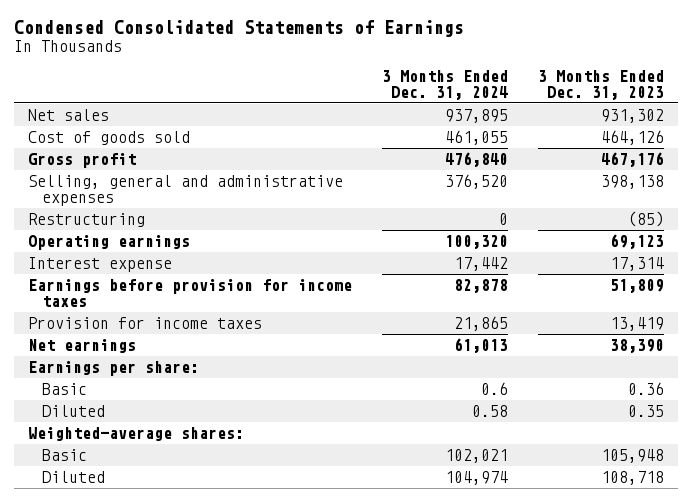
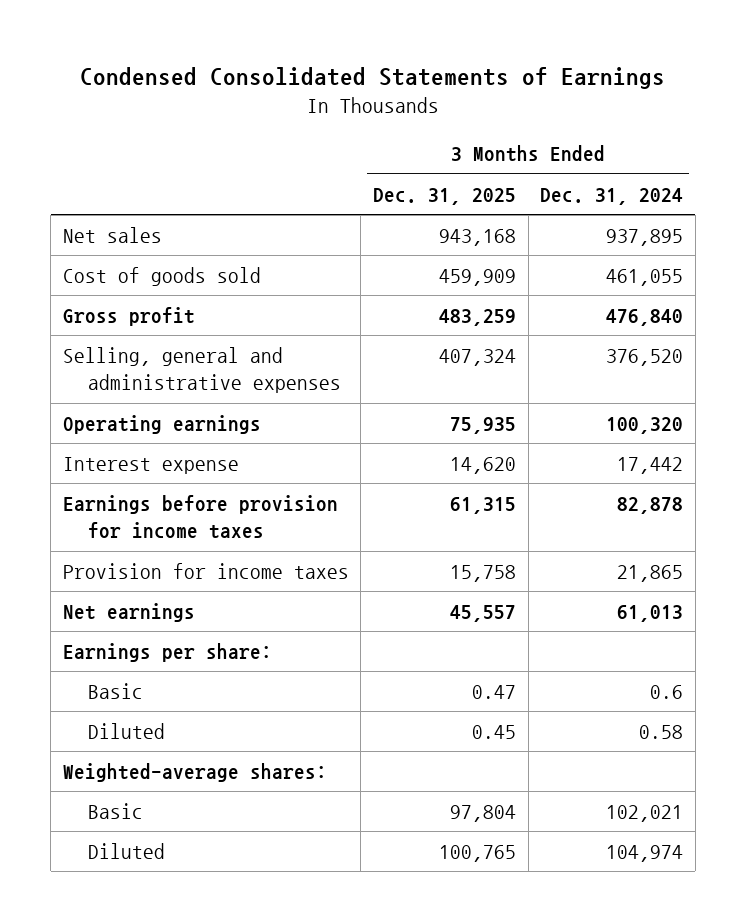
- | 3 Months Ended Dec. 31, 2024 | 3 Months Ended Dec. 31, 2023
+ | 3 Months Ended Dec. 31, 2025 | 3 Months Ended Dec. 31, 2024
- Restructuring | 0 | (85)

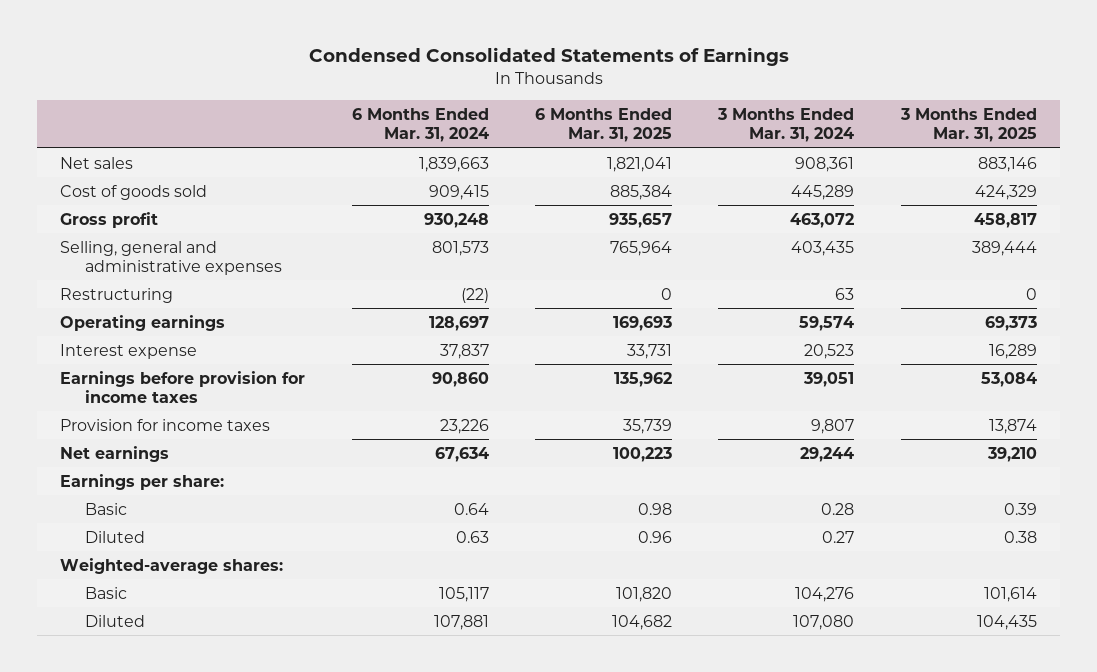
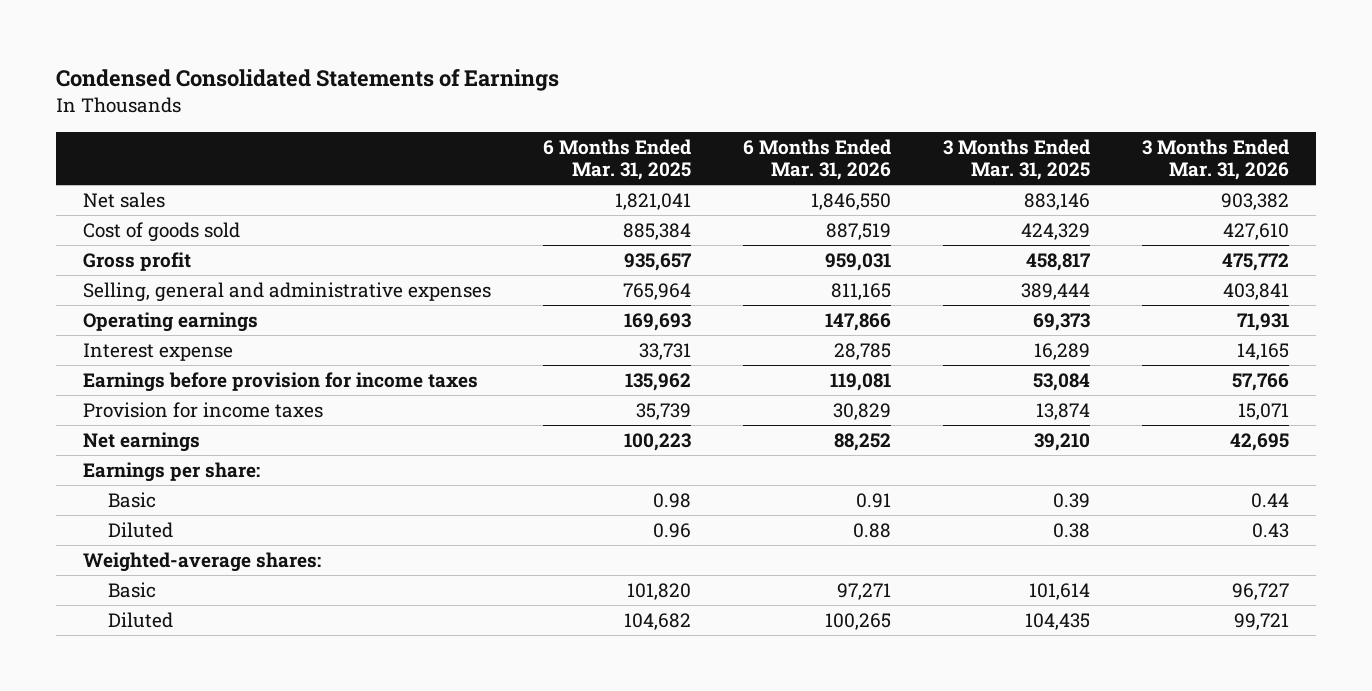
- | 6 Months Ended Mar. 31, 2024 | 6 Months Ended Mar. 31, 2025 | 3 Months Ended Mar. 31, 2024 | 3 Months Ended Mar. 31, 2025
+ | 6 Months Ended Mar. 31, 2025 | 6 Months Ended Mar. 31, 2026 | 3 Months Ended Mar. 31, 2025 | 3 Months Ended Mar. 31, 2026
- Restructuring | (22) | 0 | 63 | 0

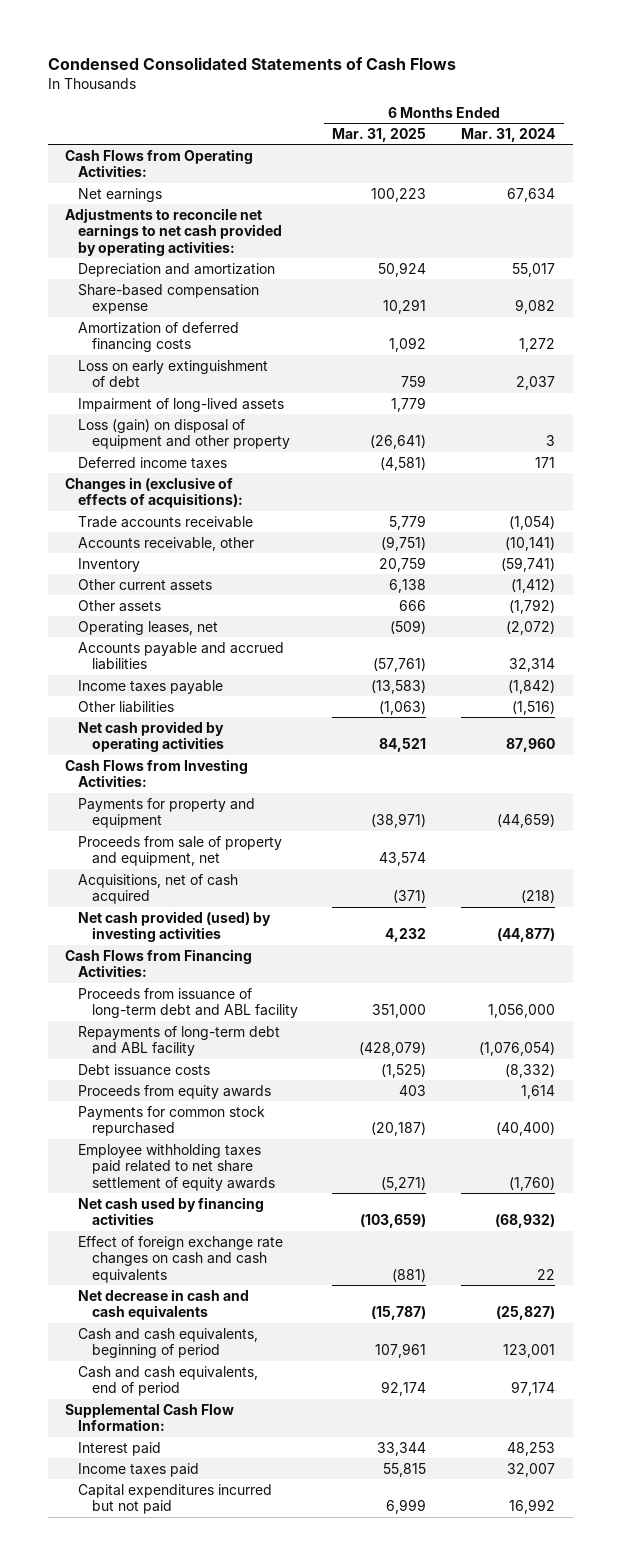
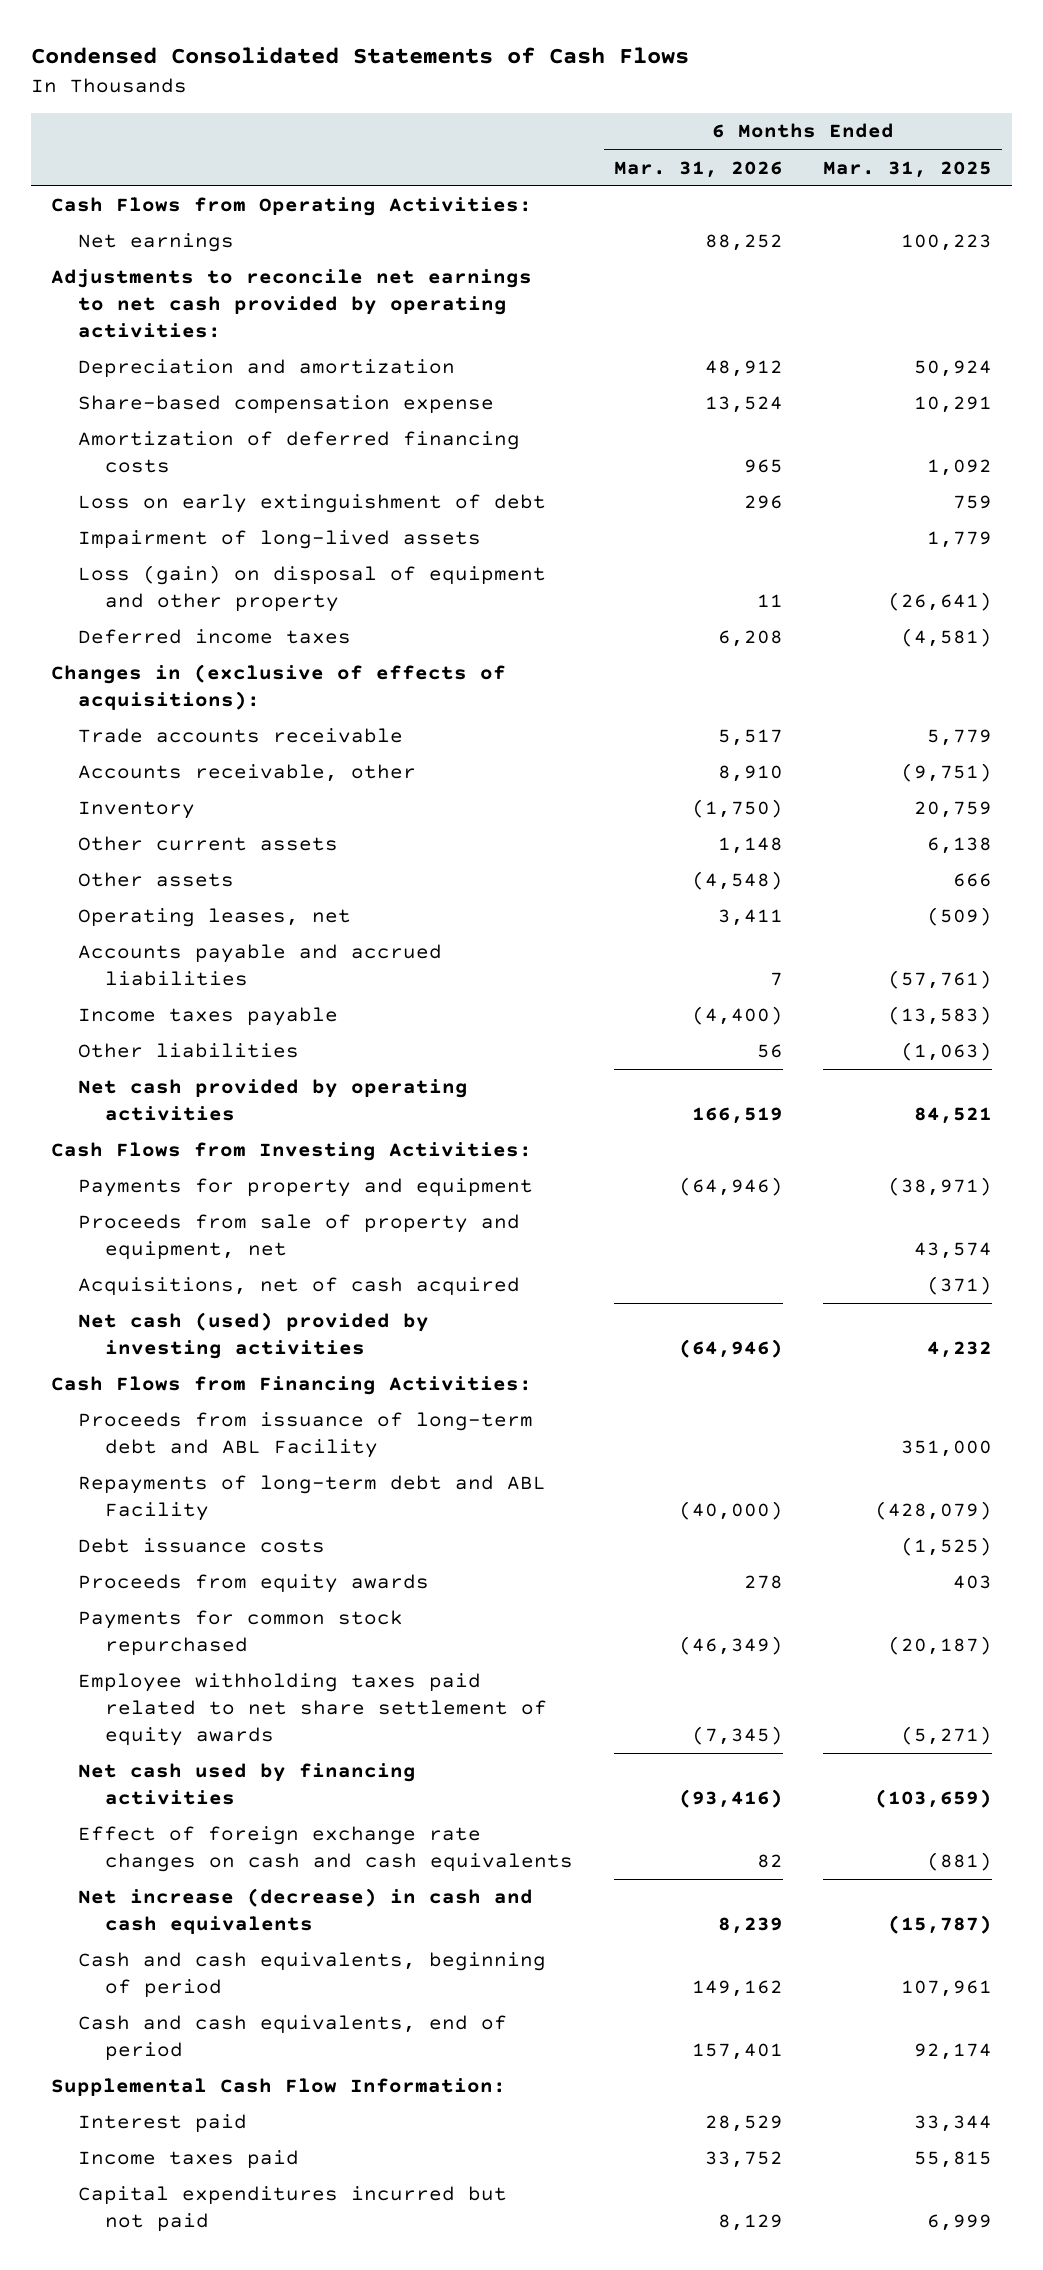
- | 6 Months Ended Mar. 31, 2025 | 6 Months Ended Mar. 31, 2024
+ | 6 Months Ended Mar. 31, 2026 | 6 Months Ended Mar. 31, 2025
- Net cash provided (used) by investing activities | 4,232 | (44,877)
+ Net cash (used) provided by investing activities | (64,946) | 4,232
- Proceeds from issuance of long-term debt and ABL facility | 351,000 | 1,056,000
- Repayments of long-term debt and ABL facility | (428,079) | (1,076,054)
+ Proceeds from issuance of long-term debt and ABL Facility | | 351,000
+ Repayments of long-term debt and ABL Facility | (40,000) | (428,079)
- Net decrease in cash and cash equivalents | (15,787) | (25,827)
+ Net increase (decrease) in cash and cash equivalents | 8,239 | (15,787)

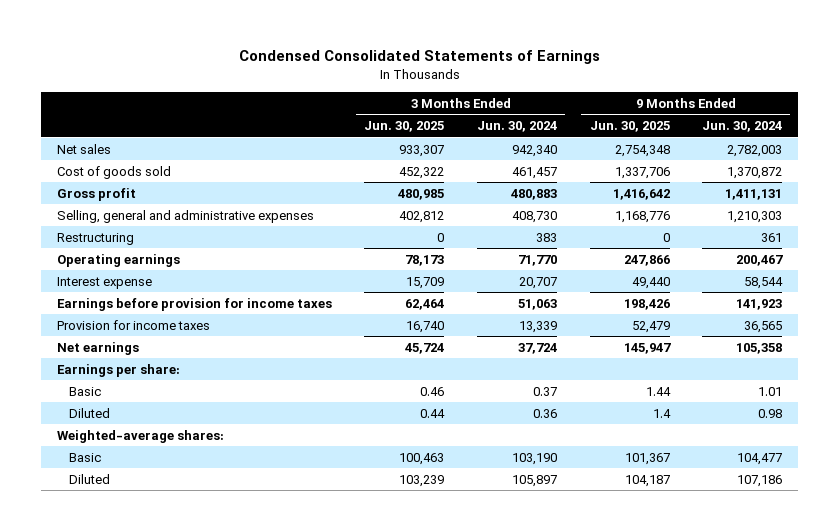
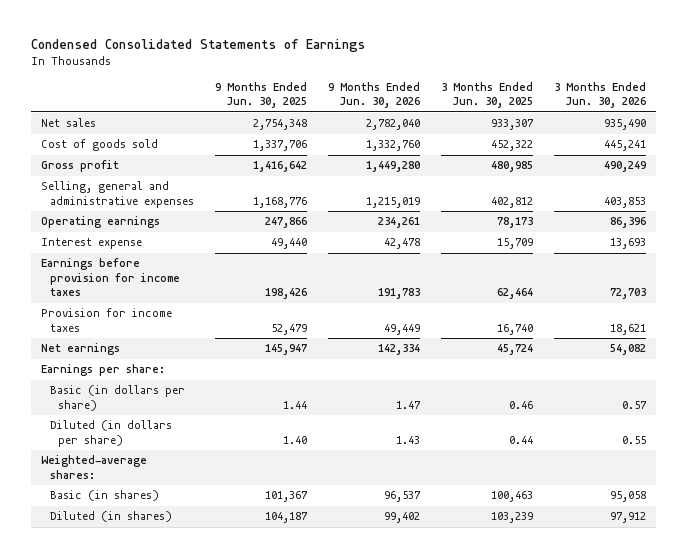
- | 3 Months Ended Jun. 30, 2025 | 3 Months Ended Jun. 30, 2024 | 9 Months Ended Jun. 30, 2025 | 9 Months Ended Jun. 30, 2024
+ | 9 Months Ended Jun. 30, 2025 | 9 Months Ended Jun. 30, 2026 | 3 Months Ended Jun. 30, 2025 | 3 Months Ended Jun. 30, 2026
- Restructuring | 0 | 383 | 0 | 361
- Basic | 0.46 | 0.37 | 1.44 | 1.01
- Diluted | 0.44 | 0.36 | 1.4 | 0.98
+ Basic (in dollars per share) | 1.44 | 1.47 | 0.46 | 0.57
+ Diluted (in dollars per share) | 1.40 | 1.43 | 0.44 | 0.55
- Basic | 100,463 | 103,190 | 101,367 | 104,477
- Diluted | 103,239 | 105,897 | 104,187 | 107,186
+ Basic (in shares) | 101,367 | 96,537 | 100,463 | 95,058
+ Diluted (in shares) | 104,187 | 99,402 | 103,239 | 97,912

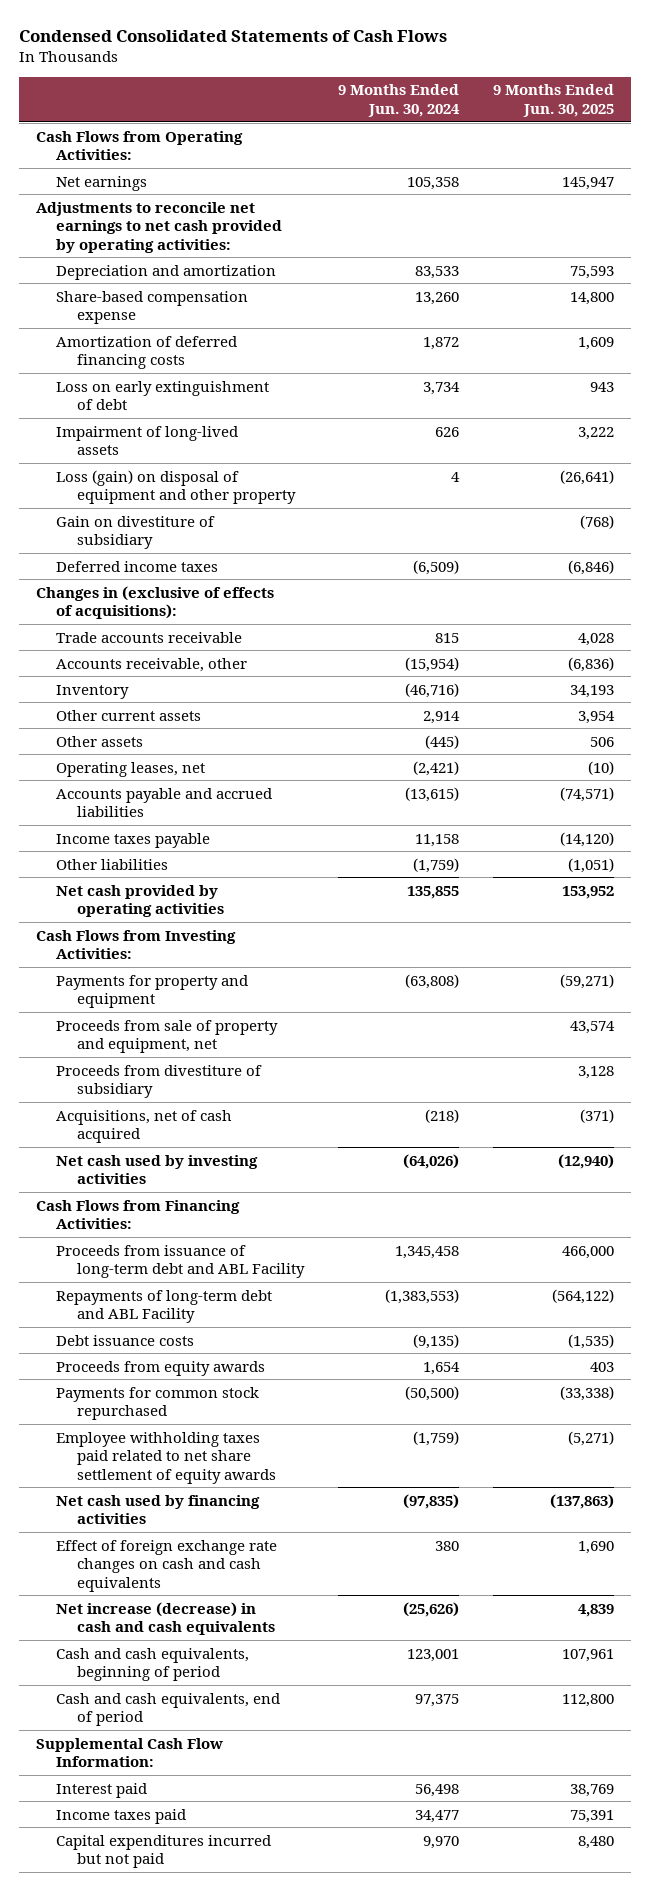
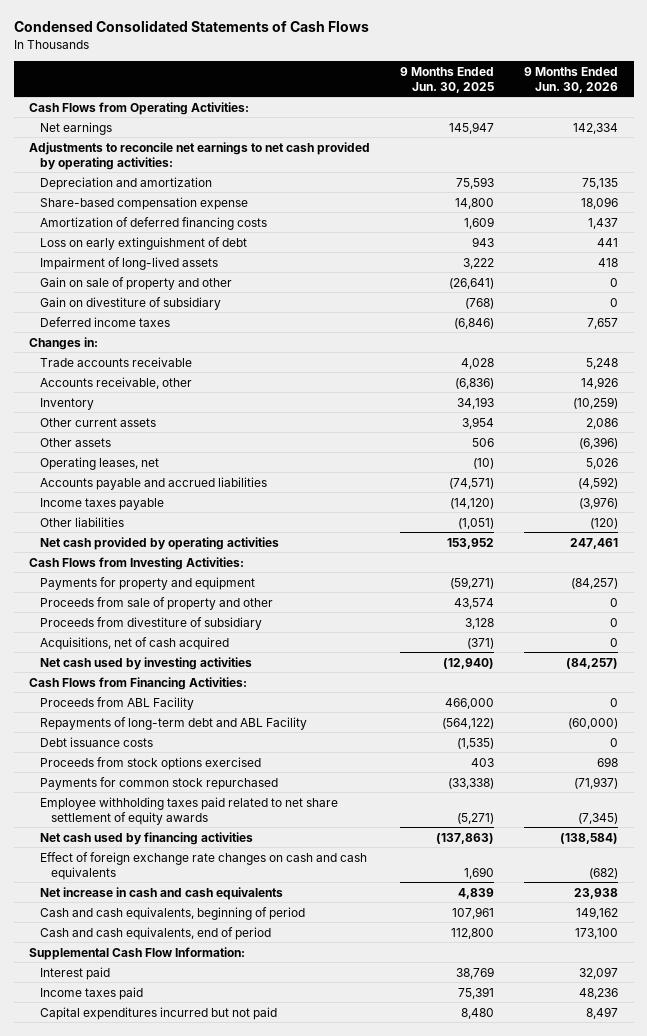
- | 9 Months Ended Jun. 30, 2024 | 9 Months Ended Jun. 30, 2025
+ | 9 Months Ended Jun. 30, 2025 | 9 Months Ended Jun. 30, 2026
- Loss (gain) on disposal of equipment and other property | 4 | (26,641)
+ Gain on sale of property and other | (26,641) | 0
- Changes in (exclusive of effects of acquisitions):
+ Changes in:
- Proceeds from sale of property and equipment, net | | 43,574
+ Proceeds from sale of property and other | 43,574 | 0
- Proceeds from issuance of long-term debt and ABL Facility | 1,345,458 | 466,000
+ Proceeds from ABL Facility | 466,000 | 0
- Proceeds from equity awards | 1,654 | 403
+ Proceeds from stock options exercised | 403 | 698
- Net increase (decrease) in cash and cash equivalents | (25,626) | 4,839
+ Net increase in cash and cash equivalents | 4,839 | 23,938

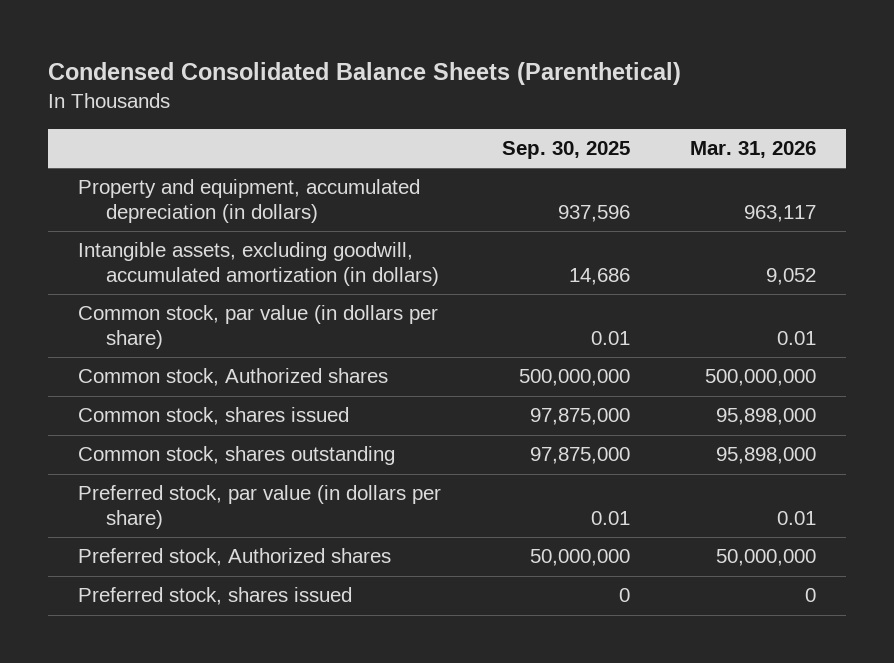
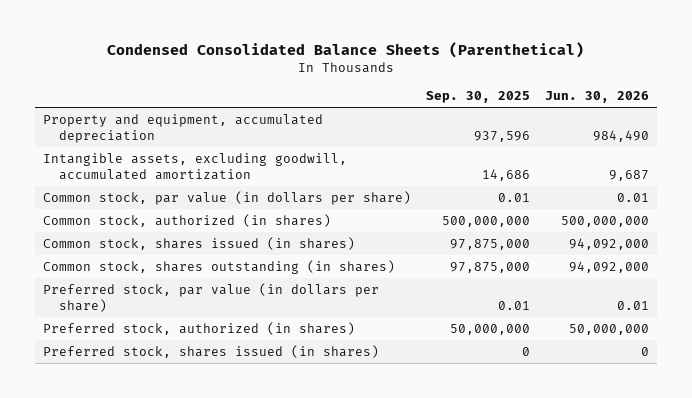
- | Sep. 30, 2025 | Mar. 31, 2026
+ | Sep. 30, 2025 | Jun. 30, 2026
- Property and equipment, accumulated depreciation (in dollars) | 937,596 | 963,117
- Intangible assets, excluding goodwill, accumulated amortization (in dollars) | 14,686 | 9,052
+ Property and equipment, accumulated depreciation | 937,596 | 984,490
+ Intangible assets, excluding goodwill, accumulated amortization | 14,686 | 9,687
- Common stock, Authorized shares | 500,000,000 | 500,000,000
- Common stock, shares issued | 97,875,000 | 95,898,000
- Common stock, shares outstanding | 97,875,000 | 95,898,000
+ Common stock, authorized (in shares) | 500,000,000 | 500,000,000
+ Common stock, shares issued (in shares) | 97,875,000 | 94,092,000
+ Common stock, shares outstanding (in shares) | 97,875,000 | 94,092,000
- Preferred stock, Authorized shares | 50,000,000 | 50,000,000
- Preferred stock, shares issued | 0 | 0
+ Preferred stock, authorized (in shares) | 50,000,000 | 50,000,000
+ Preferred stock, shares issued (in shares) | 0 | 0

